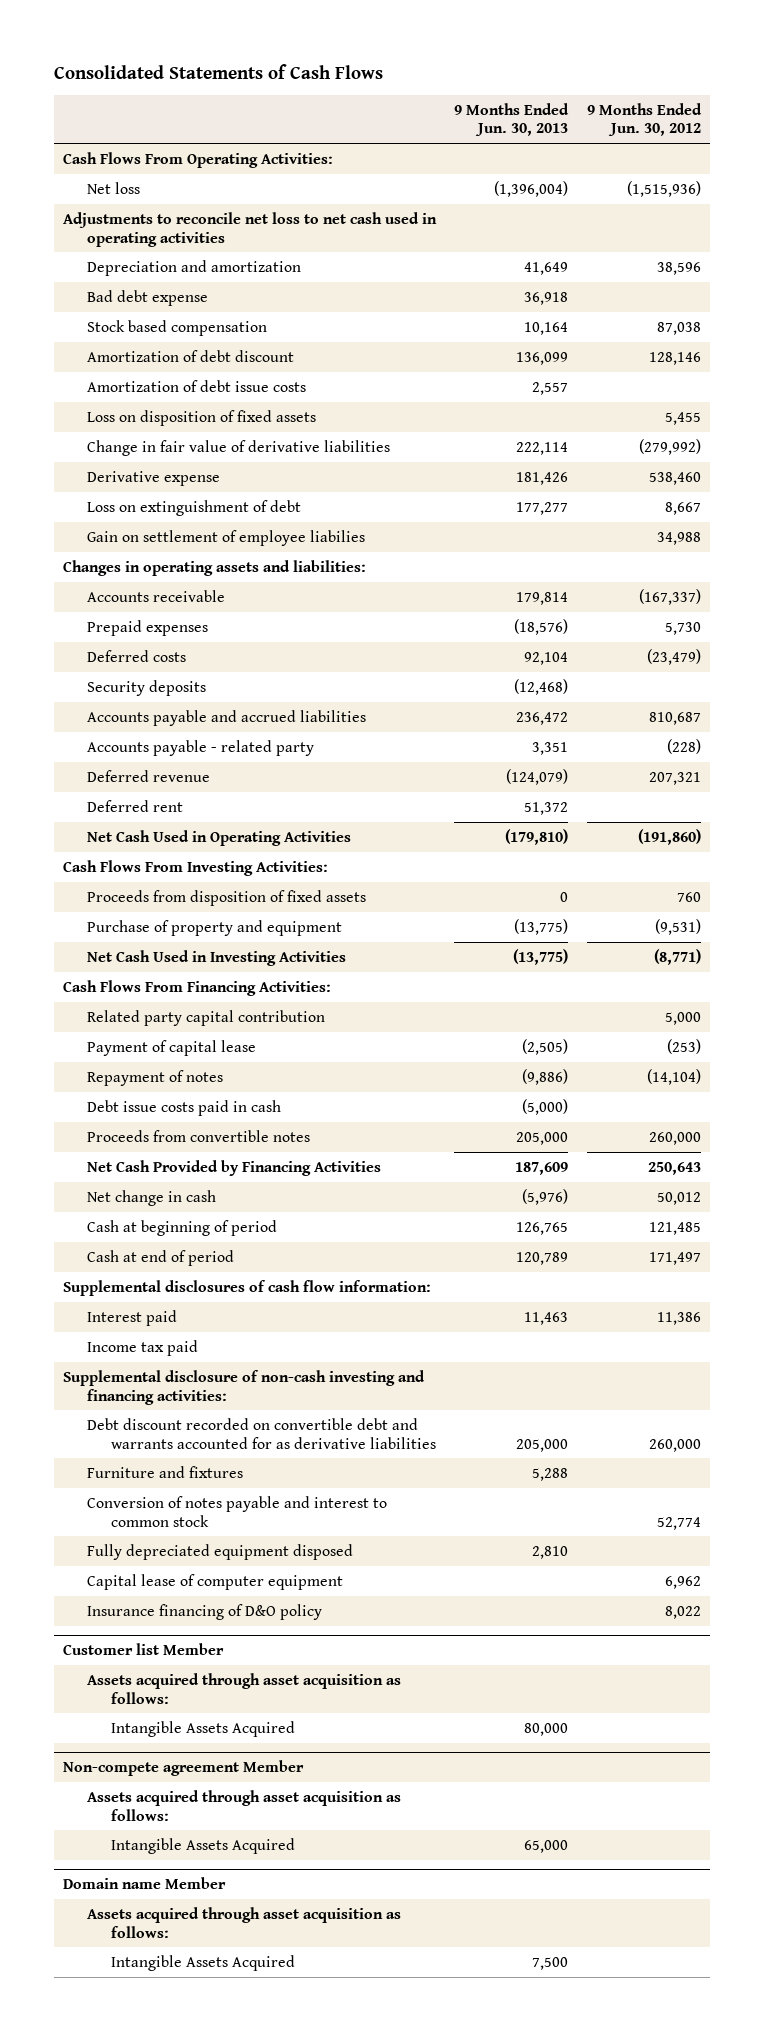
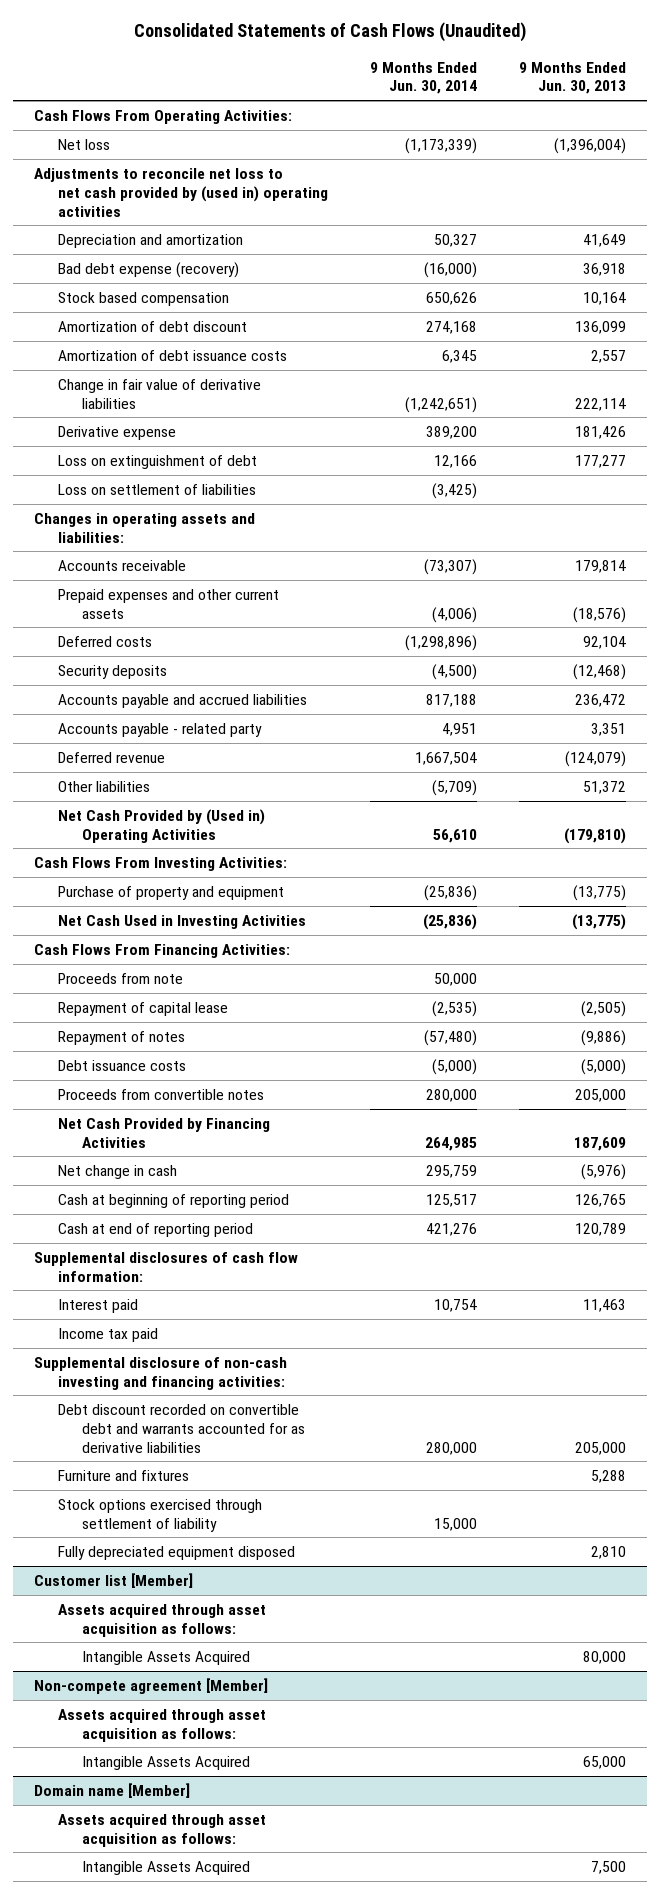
- Consolidated Statements of Cash Flows
+ Consolidated Statements of Cash Flows (Unaudited)
- | 9 Months Ended Jun. 30, 2013 | 9 Months Ended Jun. 30, 2012
+ | 9 Months Ended Jun. 30, 2014 | 9 Months Ended Jun. 30, 2013
- Adjustments to reconcile net loss to net cash used in operating activities
+ Adjustments to reconcile net loss to net cash provided by (used in) operating activities
- Bad debt expense | 36,918 |
+ Bad debt expense (recovery) | (16,000) | 36,918
- Amortization of debt issue costs | 2,557 |
- Loss on disposition of fixed assets | | 5,455
+ Amortization of debt issuance costs | 6,345 | 2,557
- Gain on settlement of employee liabilies | | 34,988
+ Loss on settlement of liabilities | (3,425) |
- Prepaid expenses | (18,576) | 5,730
+ Prepaid expenses and other current assets | (4,006) | (18,576)
- Deferred rent | 51,372 |
- Net Cash Used in Operating Activities | (179,810) | (191,860)
+ Other liabilities | (5,709) | 51,372
+ Net Cash Provided by (Used in) Operating Activities | 56,610 | (179,810)
- Proceeds from disposition of fixed assets | 0 | 760
- Related party capital contribution | | 5,000
- Payment of capital lease | (2,505) | (253)
+ Proceeds from note | 50,000 |
+ Repayment of capital lease | (2,535) | (2,505)
- Debt issue costs paid in cash | (5,000) |
+ Debt issuance costs | (5,000) | (5,000)
- Cash at beginning of period | 126,765 | 121,485
- Cash at end of period | 120,789 | 171,497
+ Cash at beginning of reporting period | 125,517 | 126,765
+ Cash at end of reporting period | 421,276 | 120,789
- Conversion of notes payable and interest to common stock | | 52,774
+ Stock options exercised through settlement of liability | 15,000 |
- Capital lease of computer equipment | | 6,962
- Insurance financing of D&O policy | | 8,022
- Customer list Member
+ Customer list [Member]
- Non-compete agreement Member
+ Non-compete agreement [Member]
- Domain name Member
+ Domain name [Member]

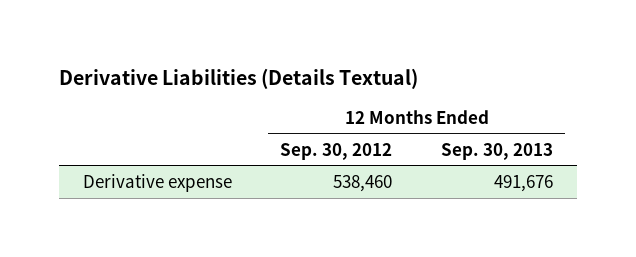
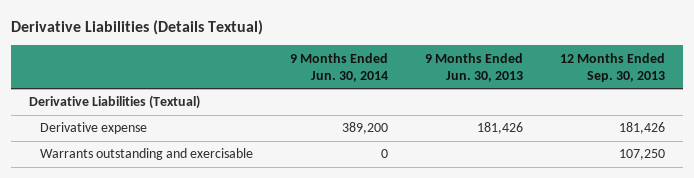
- | 12 Months Ended Sep. 30, 2012 | 12 Months Ended Sep. 30, 2013
+ | 9 Months Ended Jun. 30, 2014 | 9 Months Ended Jun. 30, 2013 | 12 Months Ended Sep. 30, 2013
- Derivative expense | 538,460 | 491,676
+ Derivative Liabilities (Textual)
+ Derivative expense | 389,200 | 181,426 | 181,426
+ Warrants outstanding and exercisable | 0 | | 107,250

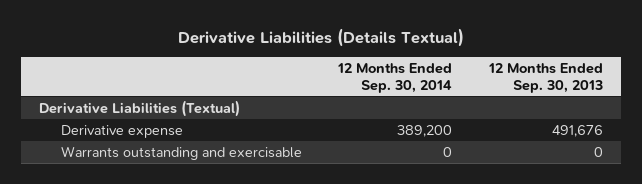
- | 9 Months Ended Jun. 30, 2014 | 9 Months Ended Jun. 30, 2013 | 12 Months Ended Sep. 30, 2013
+ | 12 Months Ended Sep. 30, 2014 | 12 Months Ended Sep. 30, 2013
- Derivative expense | 389,200 | 181,426 | 181,426
- Warrants outstanding and exercisable | 0 | | 107,250
+ Derivative expense | 389,200 | 491,676
+ Warrants outstanding and exercisable | 0 | 0

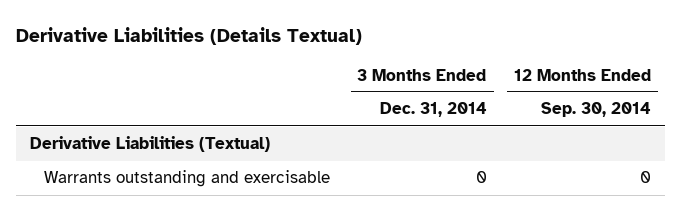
- | 12 Months Ended Sep. 30, 2014 | 12 Months Ended Sep. 30, 2013
+ | 3 Months Ended Dec. 31, 2014 | 12 Months Ended Sep. 30, 2014
- Derivative expense | 389,200 | 491,676

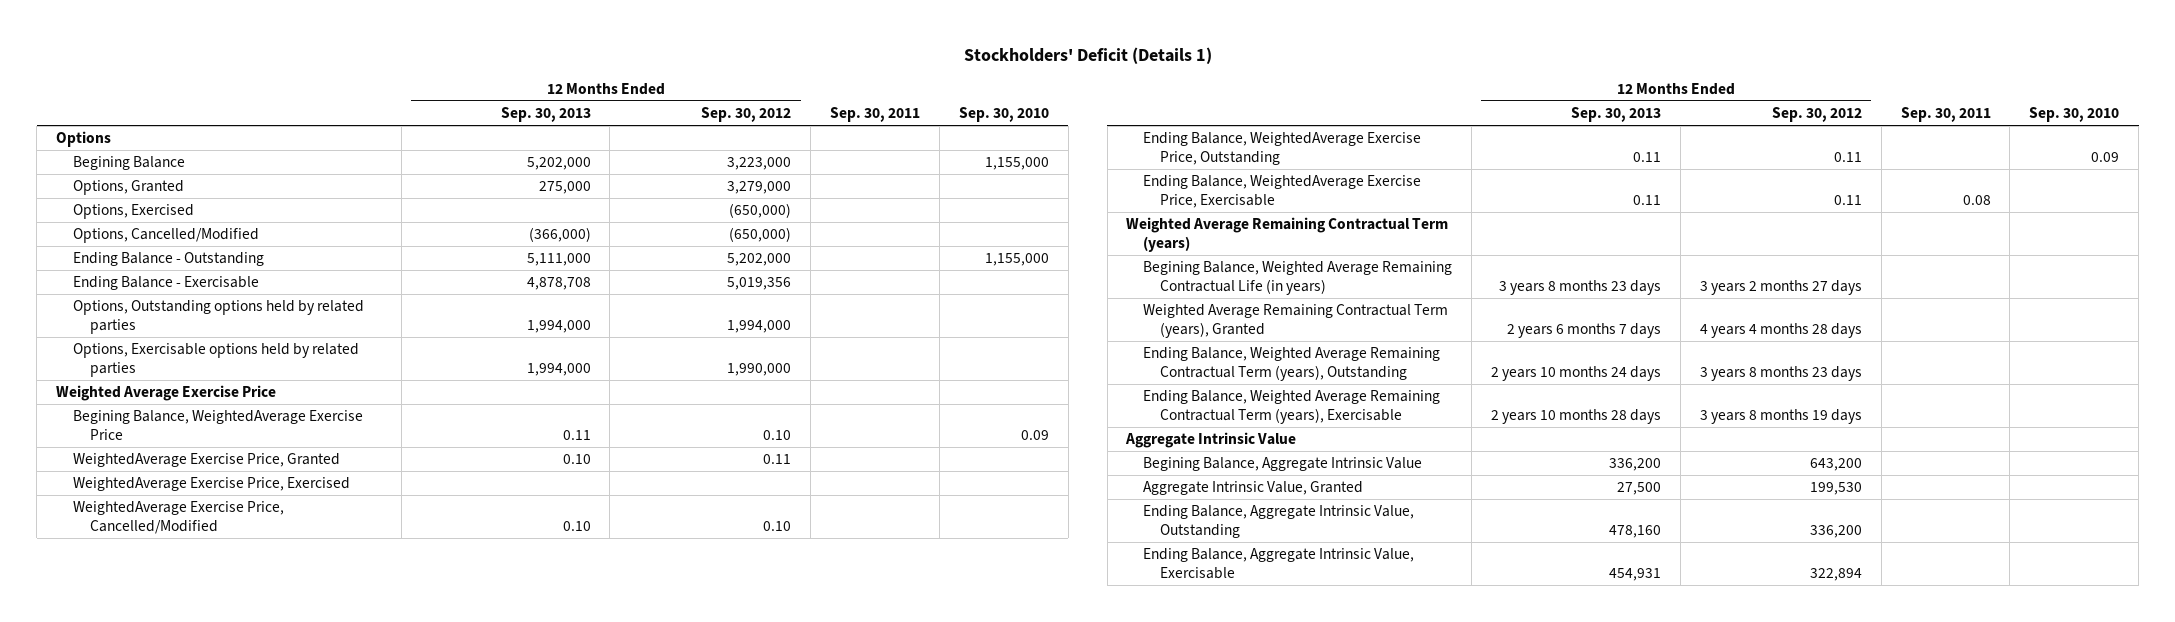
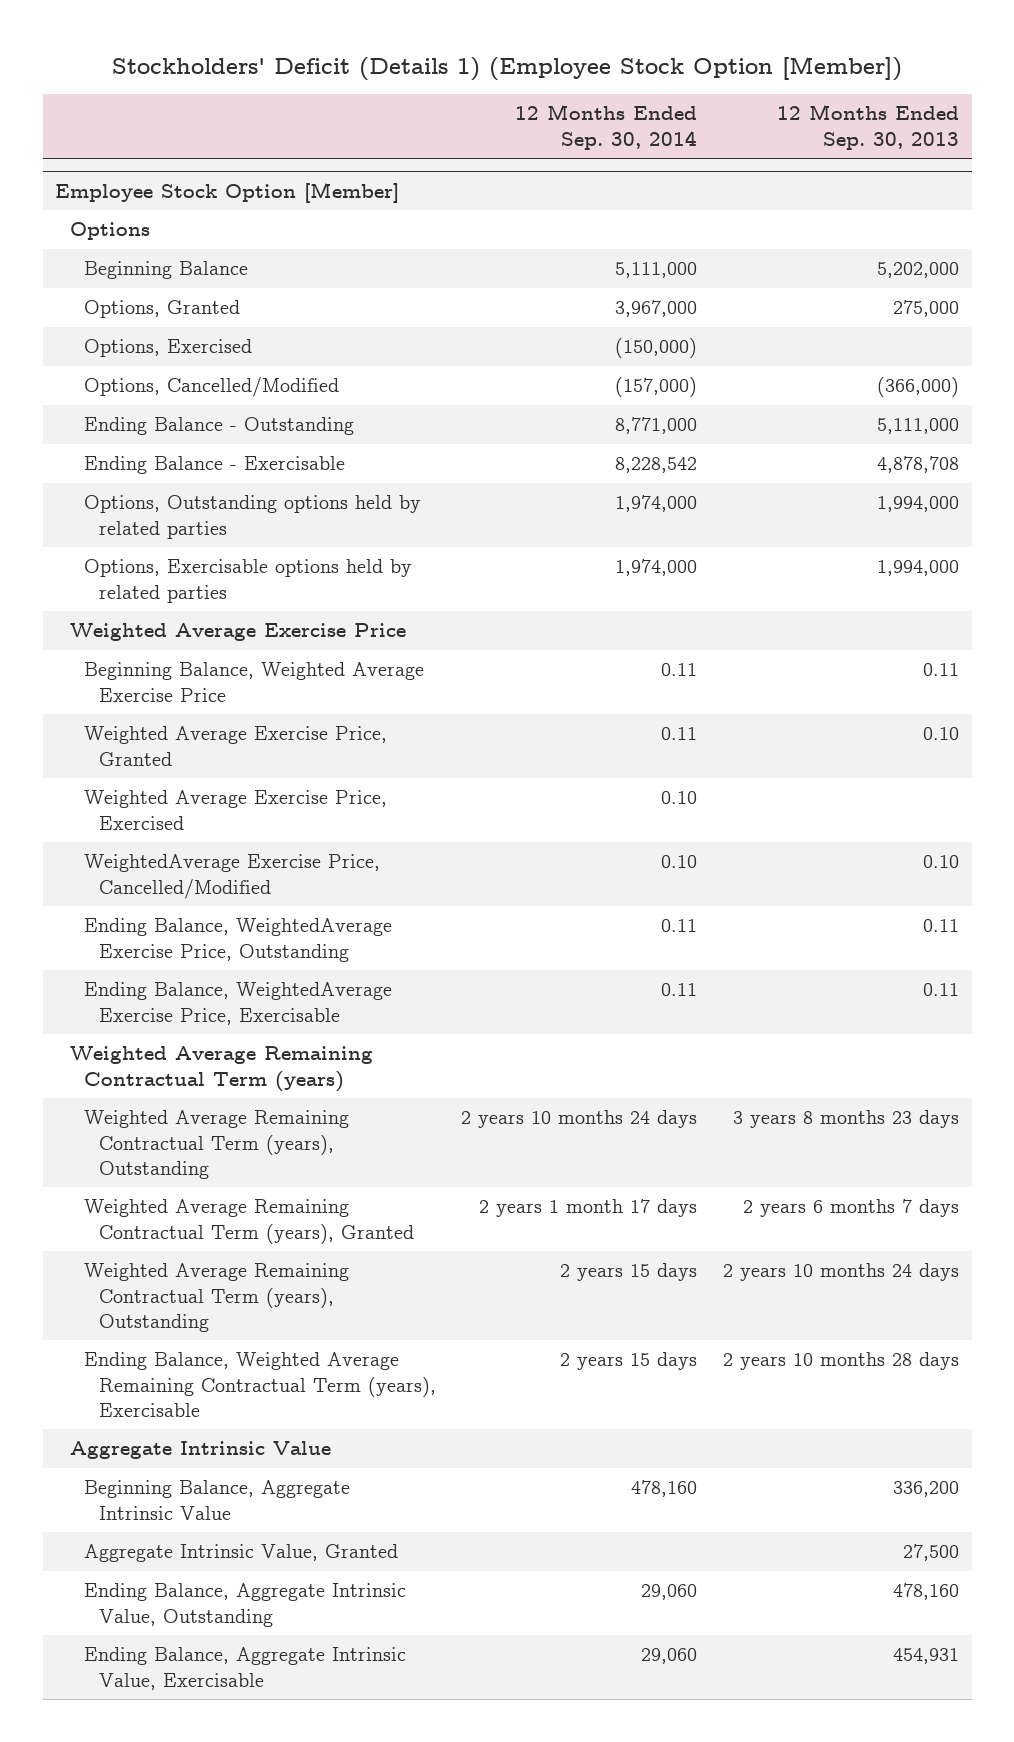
- Stockholders' Deficit (Details 1)
+ Stockholders' Deficit (Details 1) (Employee Stock Option [Member])
- | 12 Months Ended Sep. 30, 2013 | 12 Months Ended Sep. 30, 2012 | Sep. 30, 2011 | Sep. 30, 2010
+ | 12 Months Ended Sep. 30, 2014 | 12 Months Ended Sep. 30, 2013
+ Employee Stock Option [Member]
- Begining Balance | 5,202,000 | 3,223,000 | | 1,155,000
+ Beginning Balance | 5,111,000 | 5,202,000
- Begining Balance, WeightedAverage Exercise Price | 0.11 | 0.10 | | 0.09
- WeightedAverage Exercise Price, Granted | 0.10 | 0.11 | |
- WeightedAverage Exercise Price, Exercised
+ Beginning Balance, Weighted Average Exercise Price | 0.11 | 0.11
+ Weighted Average Exercise Price, Granted | 0.11 | 0.10
+ Weighted Average Exercise Price, Exercised | 0.10 |
- Begining Balance, Weighted Average Remaining Contractual Life (in years) | 3 years 8 months 23 days | 3 years 2 months 27 days | |
+ Weighted Average Remaining Contractual Term (years), Outstanding | 2 years 10 months 24 days | 3 years 8 months 23 days
- Ending Balance, Weighted Average Remaining Contractual Term (years), Outstanding | 2 years 10 months 24 days | 3 years 8 months 23 days | |
+ Weighted Average Remaining Contractual Term (years), Outstanding | 2 years 15 days | 2 years 10 months 24 days
- Begining Balance, Aggregate Intrinsic Value | 336,200 | 643,200 | |
+ Beginning Balance, Aggregate Intrinsic Value | 478,160 | 336,200

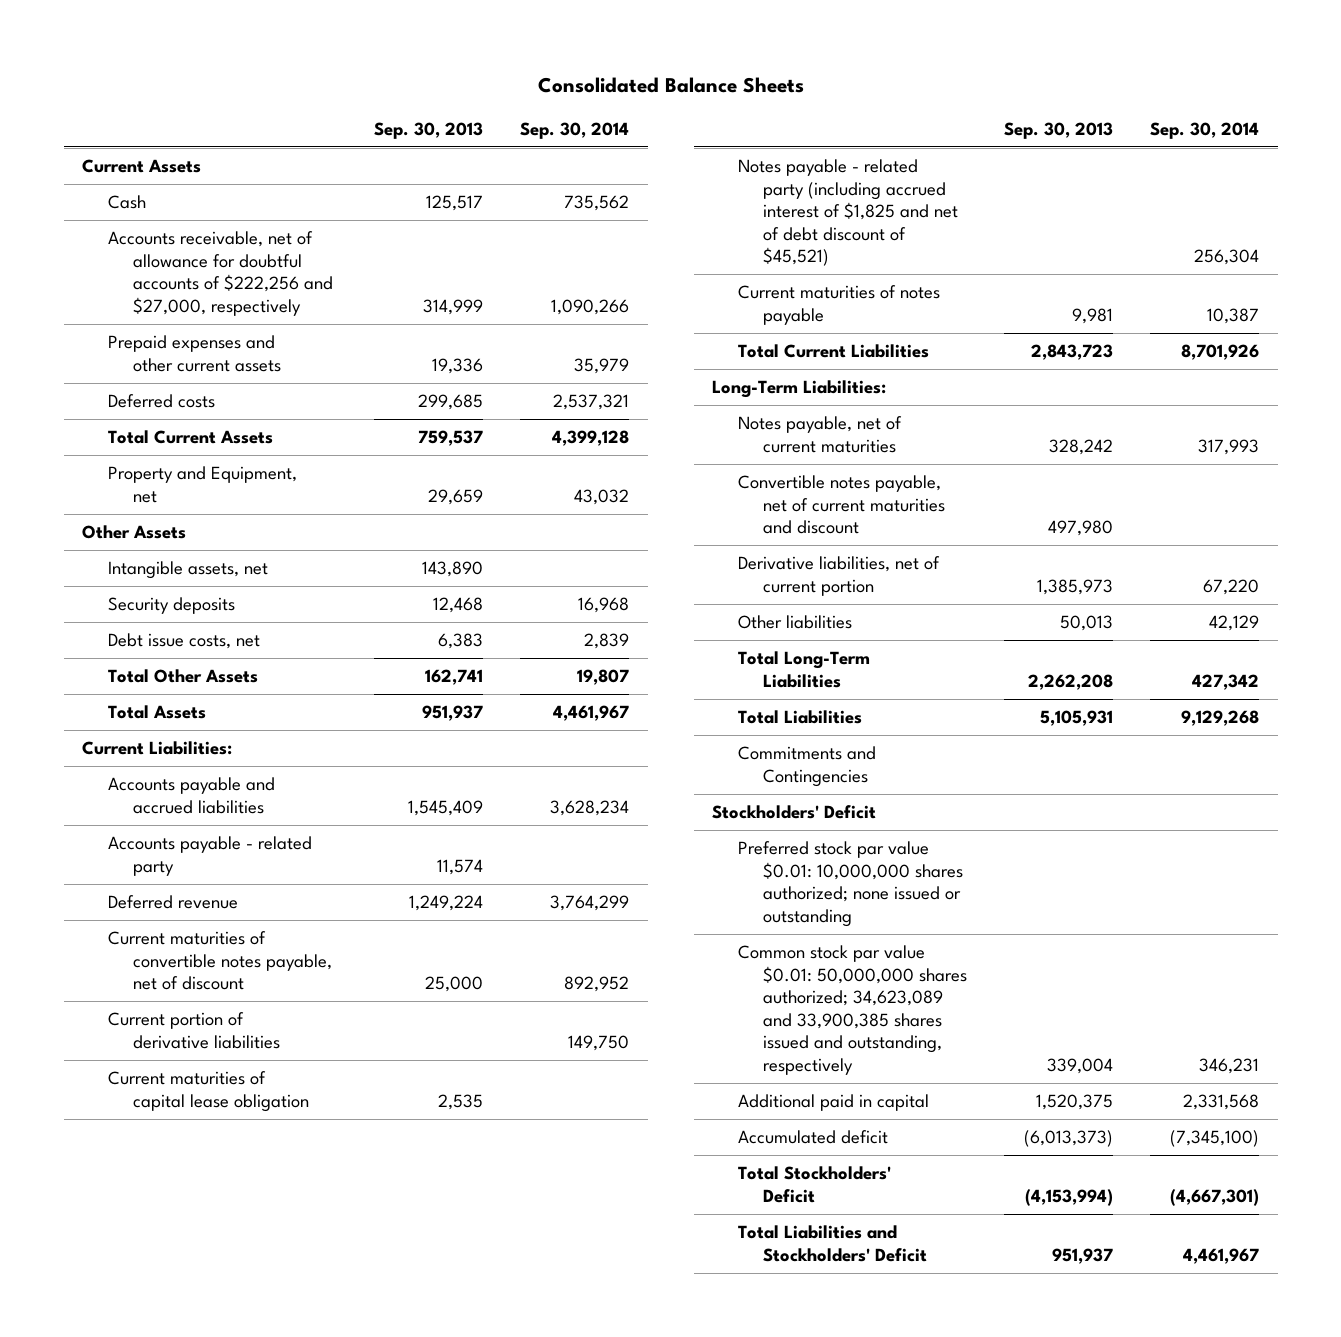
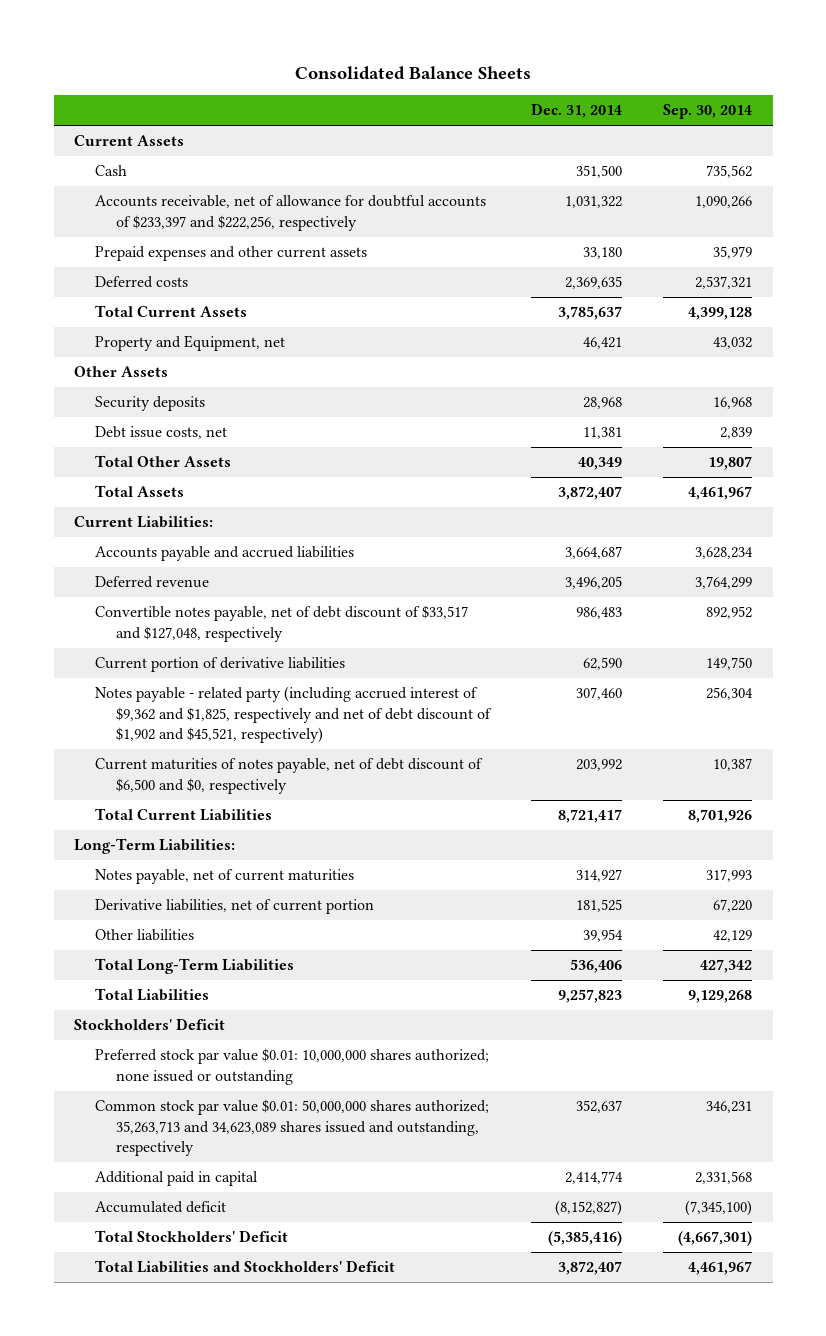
- | Sep. 30, 2013 | Sep. 30, 2014
+ | Dec. 31, 2014 | Sep. 30, 2014
- Accounts receivable, net of allowance for doubtful accounts of $222,256 and $27,000, respectively | 314,999 | 1,090,266
+ Accounts receivable, net of allowance for doubtful accounts of $233,397 and $222,256, respectively | 1,031,322 | 1,090,266
- Intangible assets, net | 143,890 |
- Accounts payable - related party | 11,574 |
- Current maturities of convertible notes payable, net of discount | 25,000 | 892,952
+ Convertible notes payable, net of debt discount of $33,517 and $127,048, respectively | 986,483 | 892,952
- Current maturities of capital lease obligation | 2,535 |
- Notes payable - related party (including accrued interest of $1,825 and net of debt discount of $45,521) | | 256,304
- Current maturities of notes payable | 9,981 | 10,387
+ Notes payable - related party (including accrued interest of $9,362 and $1,825, respectively and net of debt discount of $1,902 and $45,521, respectively) | 307,460 | 256,304
+ Current maturities of notes payable, net of debt discount of $6,500 and $0, respectively | 203,992 | 10,387
- Convertible notes payable, net of current maturities and discount | 497,980 |
- Commitments and Contingencies
- Common stock par value $0.01: 50,000,000 shares authorized; 34,623,089 and 33,900,385 shares issued and outstanding, respectively | 339,004 | 346,231
+ Common stock par value $0.01: 50,000,000 shares authorized; 35,263,713 and 34,623,089 shares issued and outstanding, respectively | 352,637 | 346,231

